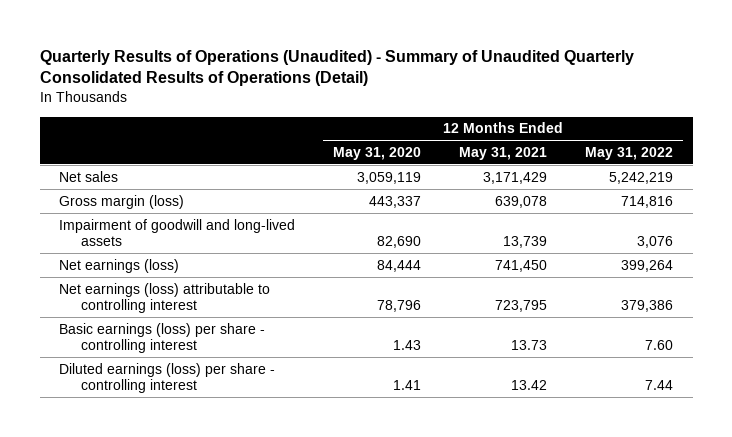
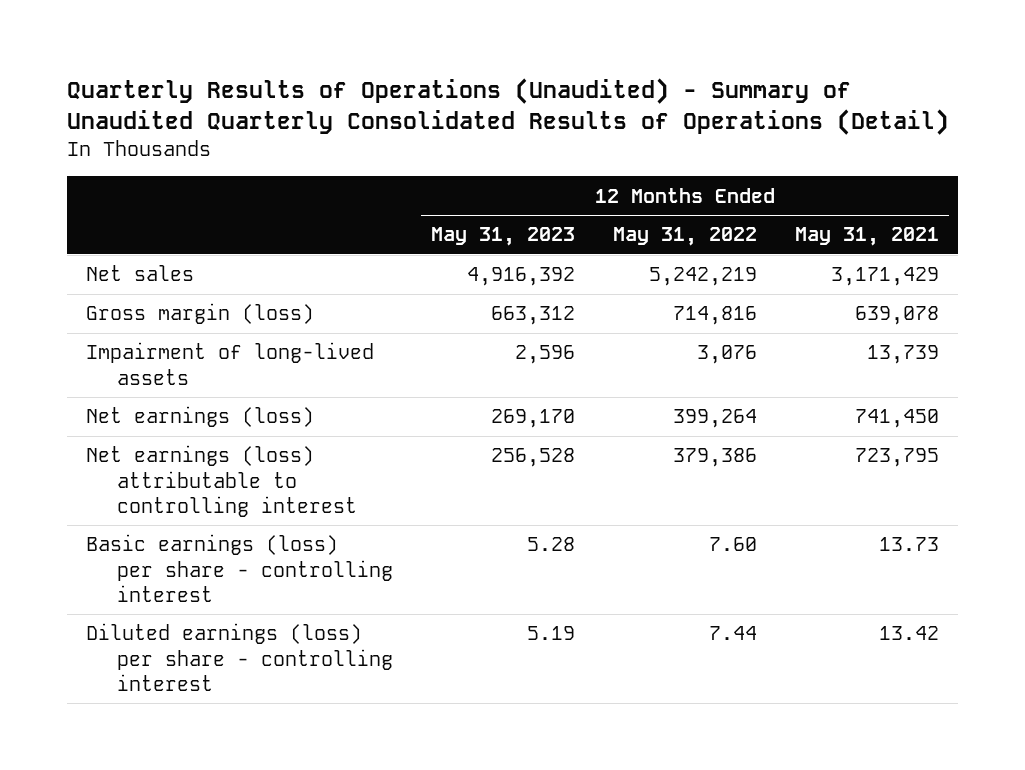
- | 12 Months Ended May 31, 2020 | 12 Months Ended May 31, 2021 | 12 Months Ended May 31, 2022
+ | 12 Months Ended May 31, 2023 | 12 Months Ended May 31, 2022 | 12 Months Ended May 31, 2021
- Impairment of goodwill and long-lived assets | 82,690 | 13,739 | 3,076
+ Impairment of long-lived assets | 2,596 | 3,076 | 13,739

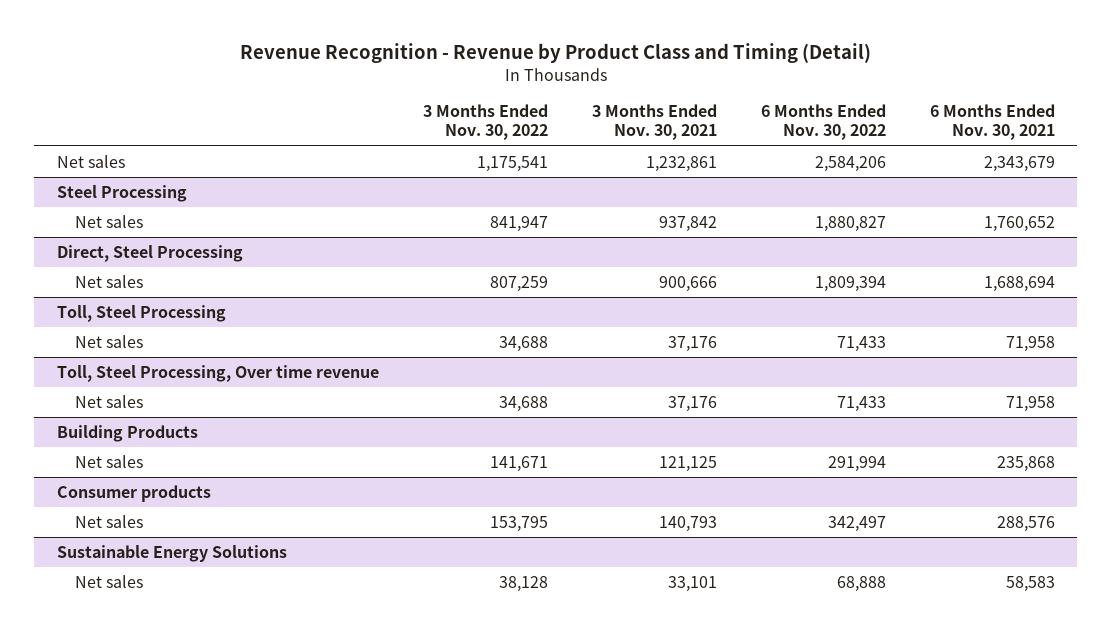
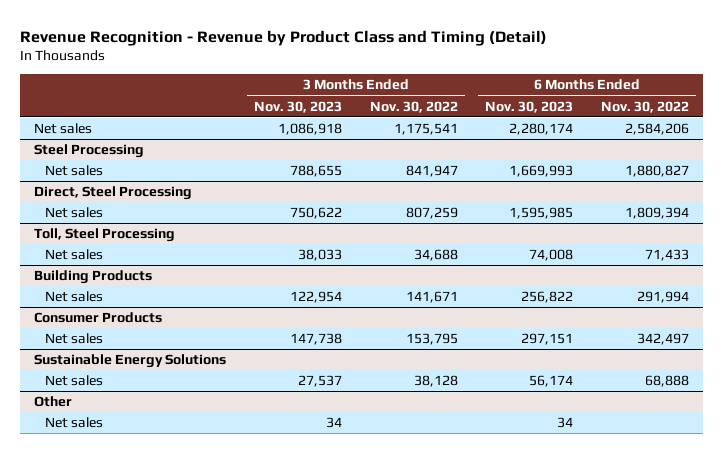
- | 3 Months Ended Nov. 30, 2022 | 3 Months Ended Nov. 30, 2021 | 6 Months Ended Nov. 30, 2022 | 6 Months Ended Nov. 30, 2021
+ | 3 Months Ended Nov. 30, 2023 | 3 Months Ended Nov. 30, 2022 | 6 Months Ended Nov. 30, 2023 | 6 Months Ended Nov. 30, 2022
- Toll, Steel Processing, Over time revenue
- Net sales | 34,688 | 37,176 | 71,433 | 71,958
- Consumer products
+ Consumer Products
+ Other
+ Net sales | 34 | | 34 |

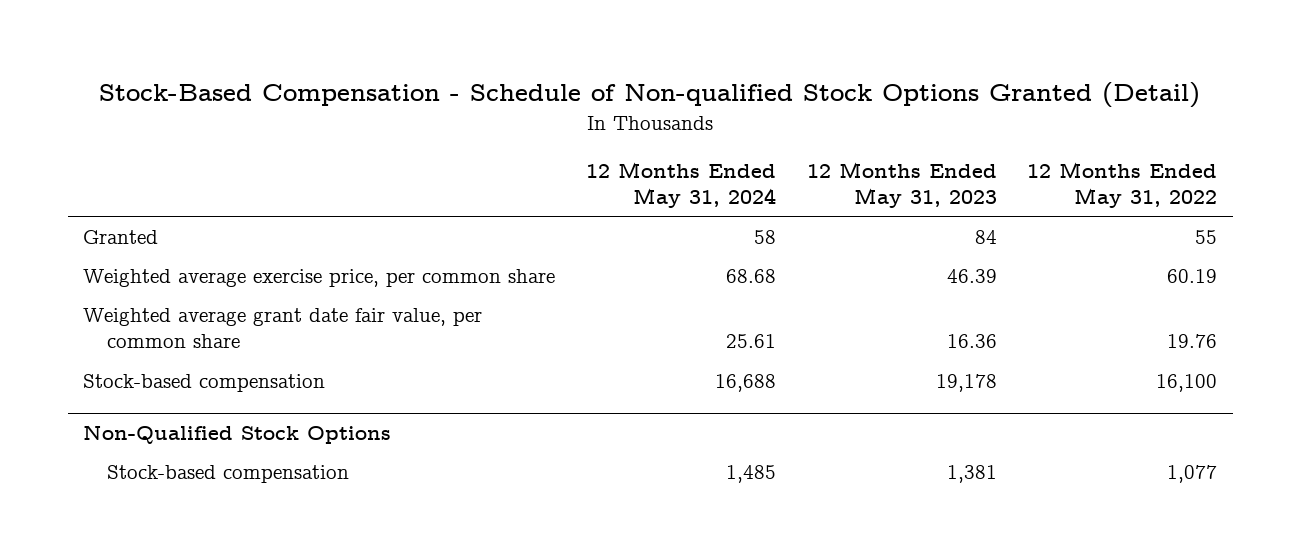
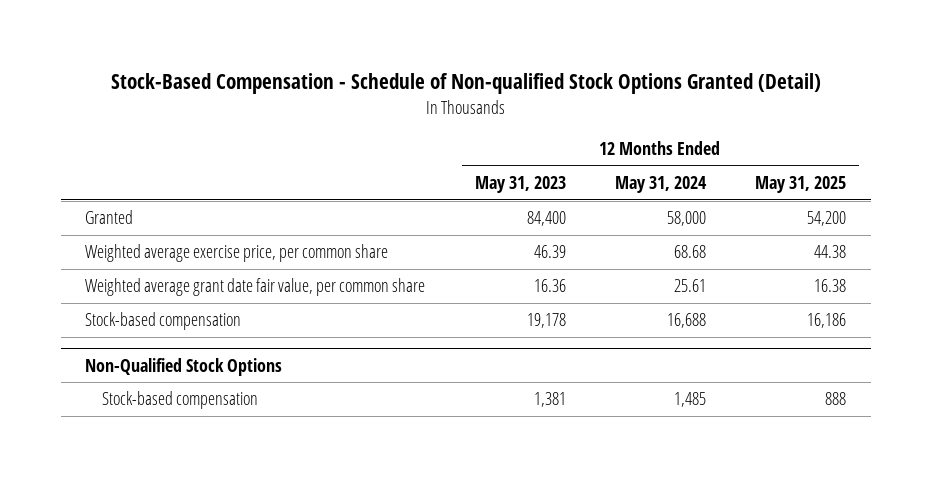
- | 12 Months Ended May 31, 2024 | 12 Months Ended May 31, 2023 | 12 Months Ended May 31, 2022
+ | 12 Months Ended May 31, 2023 | 12 Months Ended May 31, 2024 | 12 Months Ended May 31, 2025
- Granted | 58 | 84 | 55
+ Granted | 84,400 | 58,000 | 54,200

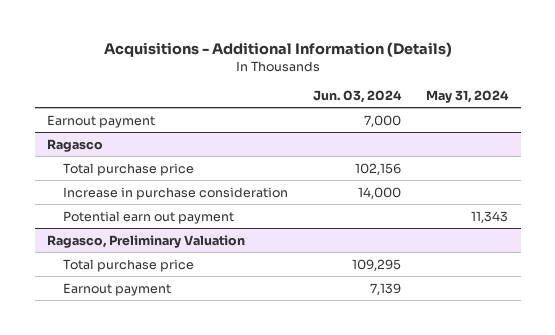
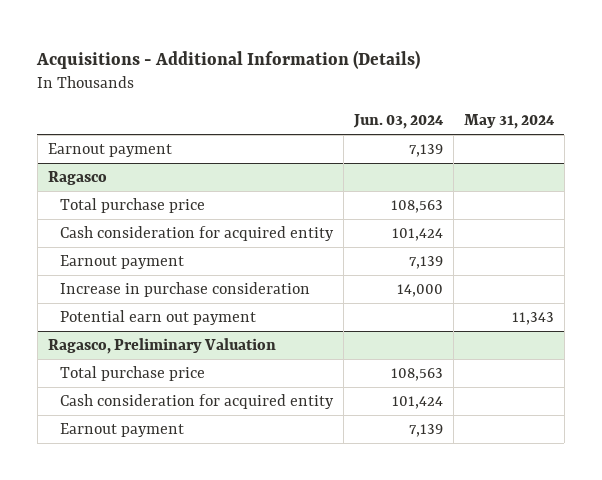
- Earnout payment | 7,000 |
+ Earnout payment | 7,139 |
@ Ragasco
- Total purchase price | 102,156 |
+ Total purchase price | 108,563 |
+ Cash consideration for acquired entity | 101,424 |
+ Earnout payment | 7,139 |
@ Ragasco, Preliminary Valuation
- Total purchase price | 109,295 |
+ Total purchase price | 108,563 |
+ Cash consideration for acquired entity | 101,424 |

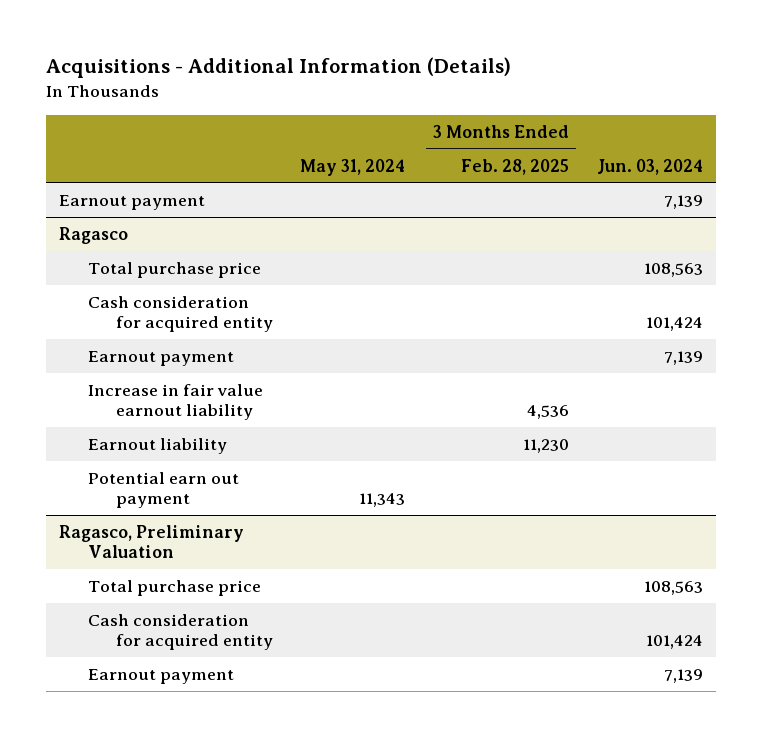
- | Jun. 03, 2024 | May 31, 2024
+ | May 31, 2024 | 3 Months Ended Feb. 28, 2025 | Jun. 03, 2024
@ Ragasco
- Increase in purchase consideration | 14,000 |
+ Increase in fair value earnout liability | | 4,536 |
+ Earnout liability | | 11,230 |

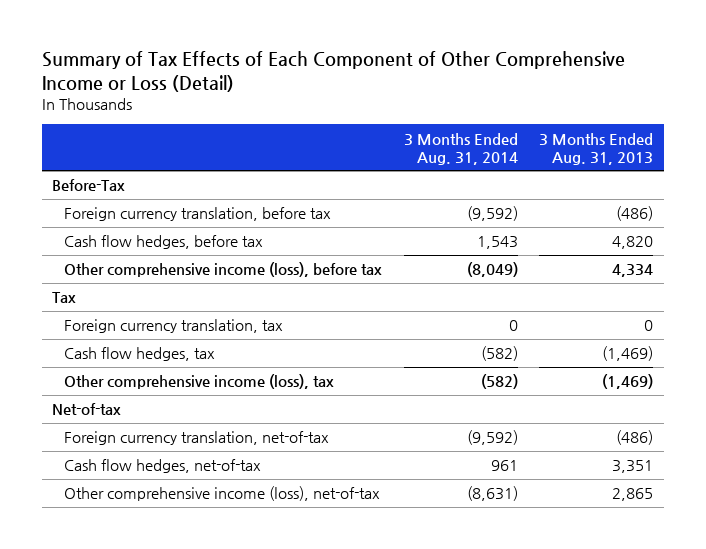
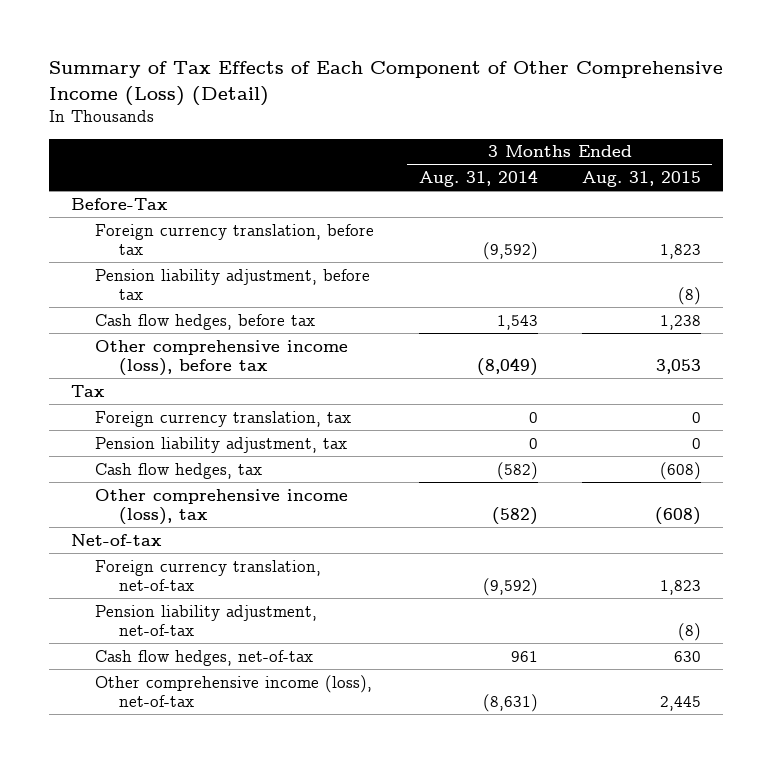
- Summary of Tax Effects of Each Component of Other Comprehensive Income or Loss (Detail)
+ Summary of Tax Effects of Each Component of Other Comprehensive Income (Loss) (Detail)
- | 3 Months Ended Aug. 31, 2014 | 3 Months Ended Aug. 31, 2013
+ | 3 Months Ended Aug. 31, 2014 | 3 Months Ended Aug. 31, 2015
+ Pension liability adjustment, before tax | | (8)
+ Pension liability adjustment, tax | 0 | 0
+ Pension liability adjustment, net-of-tax | | (8)

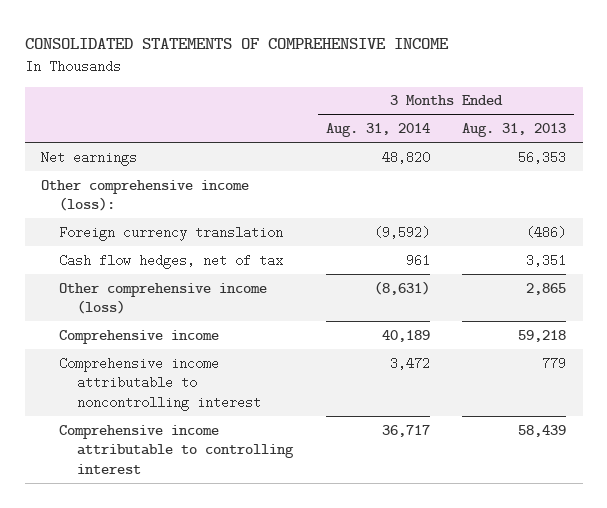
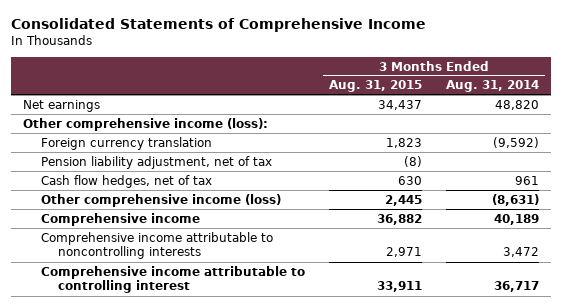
- CONSOLIDATED STATEMENTS OF COMPREHENSIVE INCOME
+ Consolidated Statements of Comprehensive Income
- | 3 Months Ended Aug. 31, 2014 | 3 Months Ended Aug. 31, 2013
+ | 3 Months Ended Aug. 31, 2015 | 3 Months Ended Aug. 31, 2014
+ Pension liability adjustment, net of tax | (8) |
- Comprehensive income attributable to noncontrolling interest | 3,472 | 779
+ Comprehensive income attributable to noncontrolling interests | 2,971 | 3,472

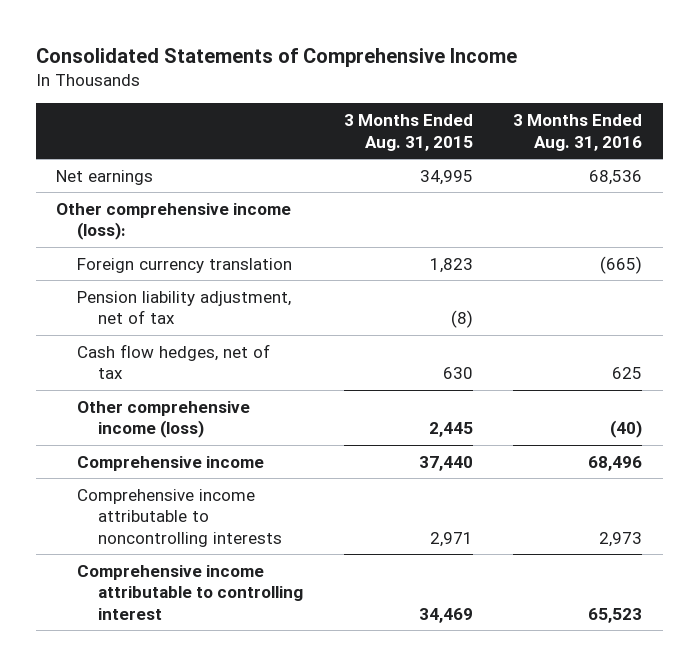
- | 3 Months Ended Aug. 31, 2015 | 3 Months Ended Aug. 31, 2014
+ | 3 Months Ended Aug. 31, 2015 | 3 Months Ended Aug. 31, 2016
- Net earnings | 34,437 | 48,820
+ Net earnings | 34,995 | 68,536
- Comprehensive income | 36,882 | 40,189
+ Comprehensive income | 37,440 | 68,496
- Comprehensive income attributable to controlling interest | 33,911 | 36,717
+ Comprehensive income attributable to controlling interest | 34,469 | 65,523

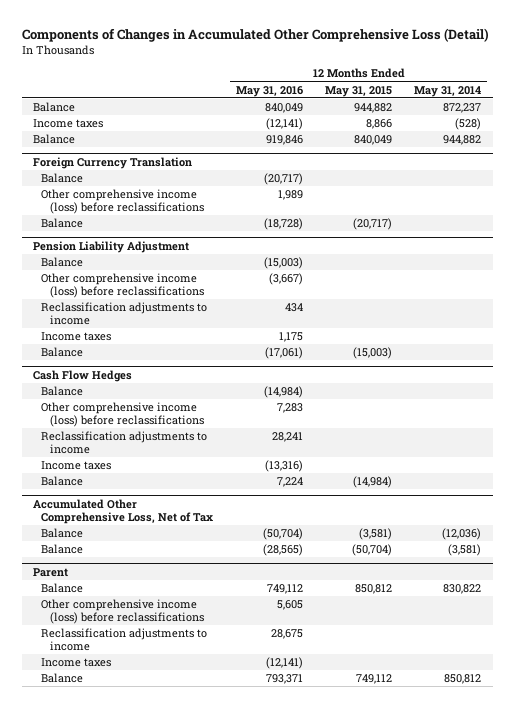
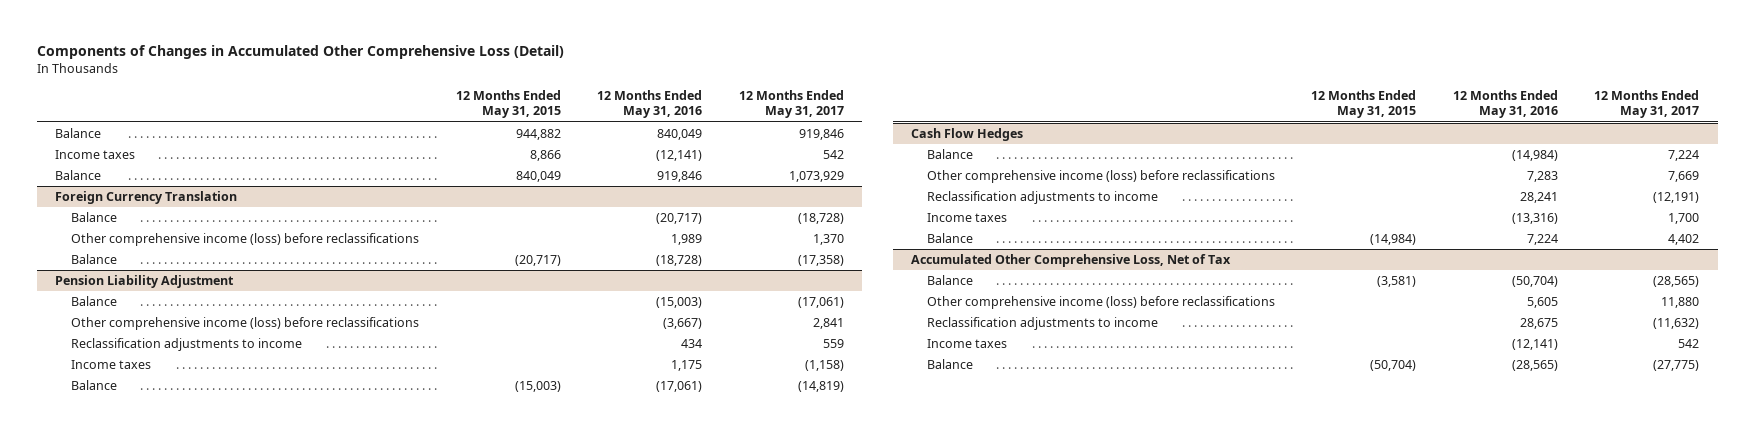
- | 12 Months Ended May 31, 2016 | 12 Months Ended May 31, 2015 | 12 Months Ended May 31, 2014
+ | 12 Months Ended May 31, 2015 | 12 Months Ended May 31, 2016 | 12 Months Ended May 31, 2017
- Parent
- Balance | 749,112 | 850,812 | 830,822
- Balance | 793,371 | 749,112 | 850,812
@ Accumulated Other Comprehensive Loss, Net of Tax
moved down: Balance | (50,704) | (28,565) | (27,775)

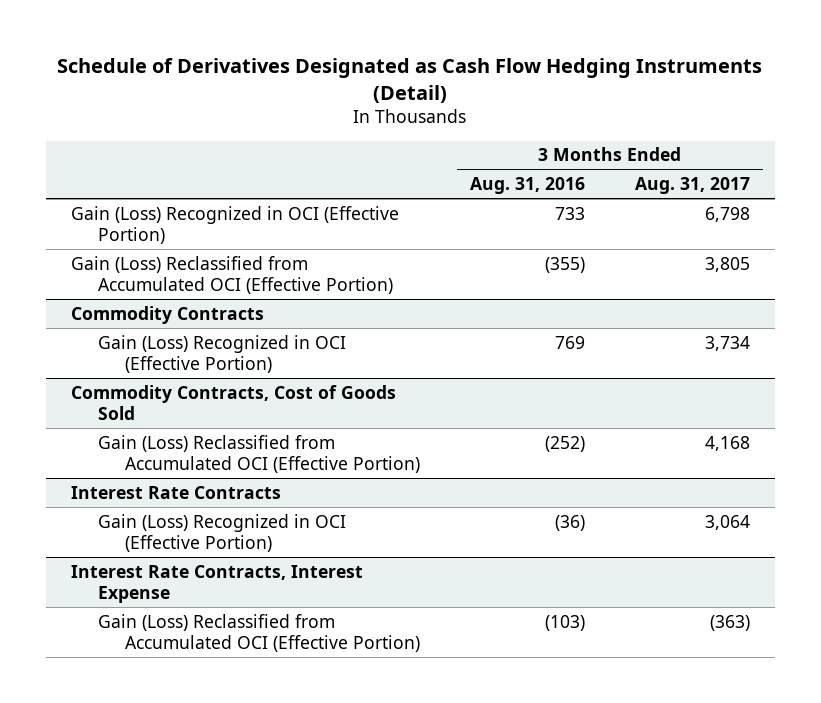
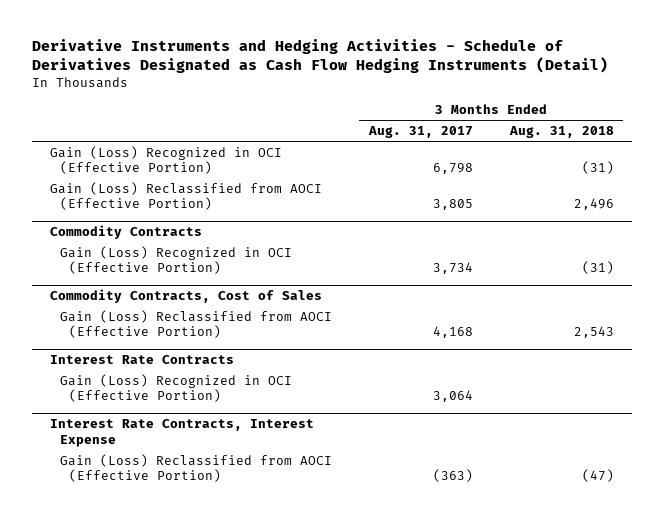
- Schedule of Derivatives Designated as Cash Flow Hedging Instruments (Detail)
+ Derivative Instruments and Hedging Activities - Schedule of Derivatives Designated as Cash Flow Hedging Instruments (Detail)
- | 3 Months Ended Aug. 31, 2016 | 3 Months Ended Aug. 31, 2017
+ | 3 Months Ended Aug. 31, 2017 | 3 Months Ended Aug. 31, 2018
- Gain (Loss) Reclassified from Accumulated OCI (Effective Portion) | (355) | 3,805
+ Gain (Loss) Reclassified from AOCI (Effective Portion) | 3,805 | 2,496
- Commodity Contracts, Cost of Goods Sold
- Gain (Loss) Reclassified from Accumulated OCI (Effective Portion) | (252) | 4,168
+ Commodity Contracts, Cost of Sales
+ Gain (Loss) Reclassified from AOCI (Effective Portion) | 4,168 | 2,543
@ Interest Rate Contracts, Interest Expense
- Gain (Loss) Reclassified from Accumulated OCI (Effective Portion) | (103) | (363)
+ Gain (Loss) Reclassified from AOCI (Effective Portion) | (363) | (47)

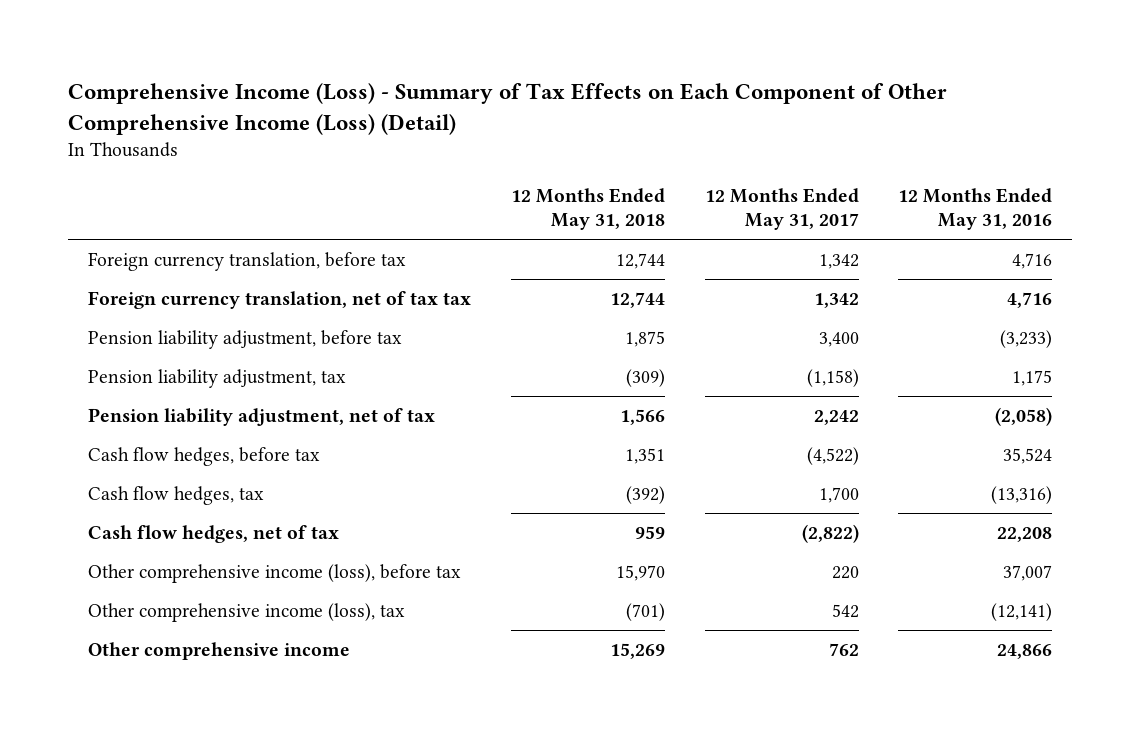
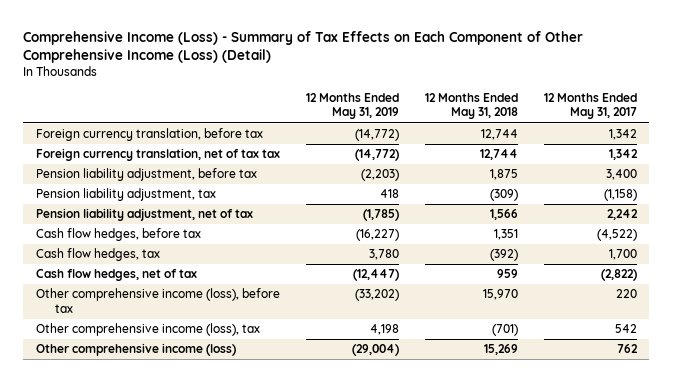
- | 12 Months Ended May 31, 2018 | 12 Months Ended May 31, 2017 | 12 Months Ended May 31, 2016
+ | 12 Months Ended May 31, 2019 | 12 Months Ended May 31, 2018 | 12 Months Ended May 31, 2017
- Other comprehensive income | 15,269 | 762 | 24,866
+ Other comprehensive income (loss) | (29,004) | 15,269 | 762

